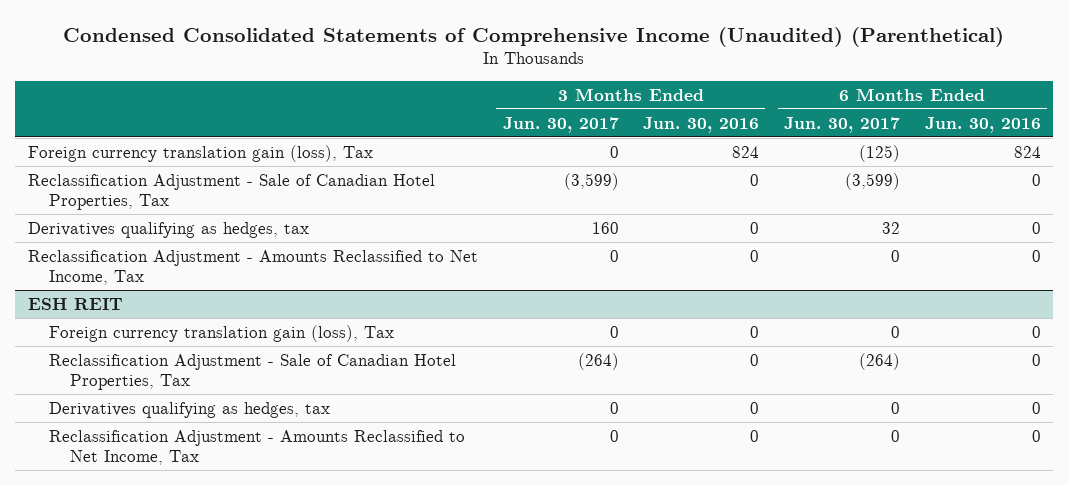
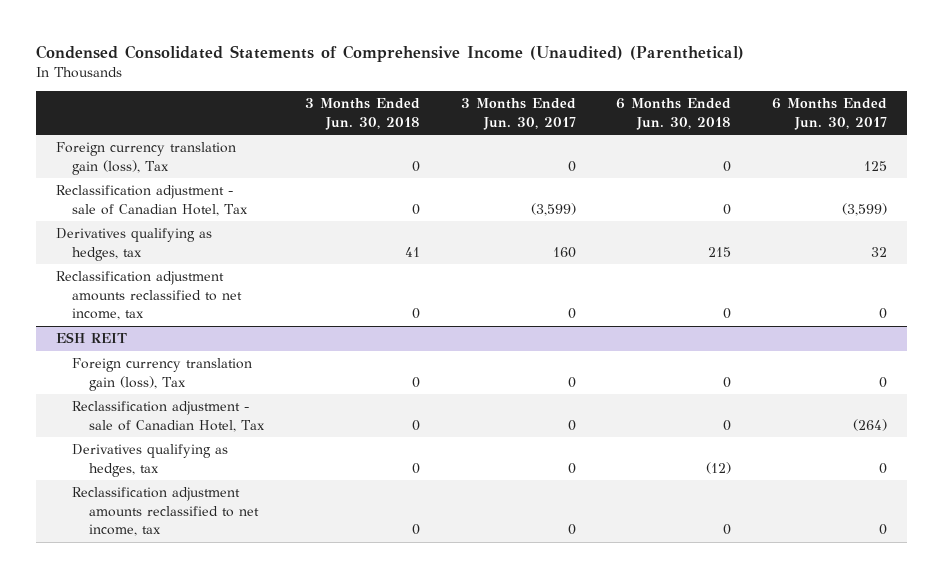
- | 3 Months Ended Jun. 30, 2017 | 3 Months Ended Jun. 30, 2016 | 6 Months Ended Jun. 30, 2017 | 6 Months Ended Jun. 30, 2016
+ | 3 Months Ended Jun. 30, 2018 | 3 Months Ended Jun. 30, 2017 | 6 Months Ended Jun. 30, 2018 | 6 Months Ended Jun. 30, 2017
- Foreign currency translation gain (loss), Tax | 0 | 824 | (125) | 824
- Reclassification Adjustment - Sale of Canadian Hotel Properties, Tax | (3,599) | 0 | (3,599) | 0
+ Foreign currency translation gain (loss), Tax | 0 | 0 | 0 | 125
+ Reclassification adjustment - sale of Canadian Hotel, Tax | 0 | (3,599) | 0 | (3,599)
- Reclassification Adjustment - Amounts Reclassified to Net Income, Tax | 0 | 0 | 0 | 0
+ Reclassification adjustment amounts reclassified to net income, tax | 0 | 0 | 0 | 0
@ ESH REIT
- Reclassification Adjustment - Sale of Canadian Hotel Properties, Tax | (264) | 0 | (264) | 0
+ Reclassification adjustment - sale of Canadian Hotel, Tax | 0 | 0 | 0 | (264)
- Reclassification Adjustment - Amounts Reclassified to Net Income, Tax | 0 | 0 | 0 | 0
+ Reclassification adjustment amounts reclassified to net income, tax | 0 | 0 | 0 | 0

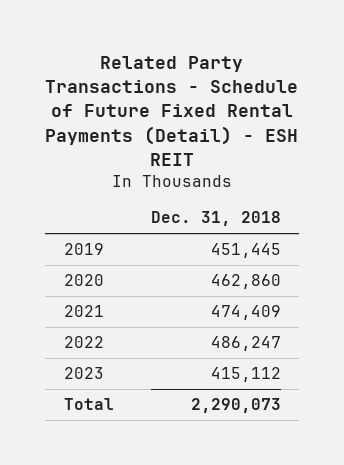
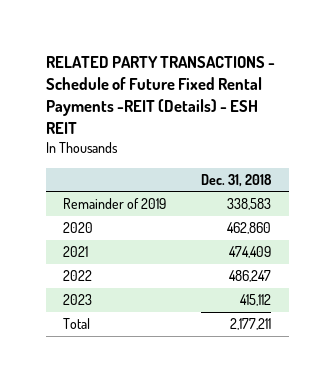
- Related Party Transactions - Schedule of Future Fixed Rental Payments (Detail) - ESH REIT
+ RELATED PARTY TRANSACTIONS - Schedule of Future Fixed Rental Payments -REIT (Details) - ESH REIT
- 2019 | 451,445
+ Remainder of 2019 | 338,583
- Total | 2,290,073
+ Total | 2,177,211

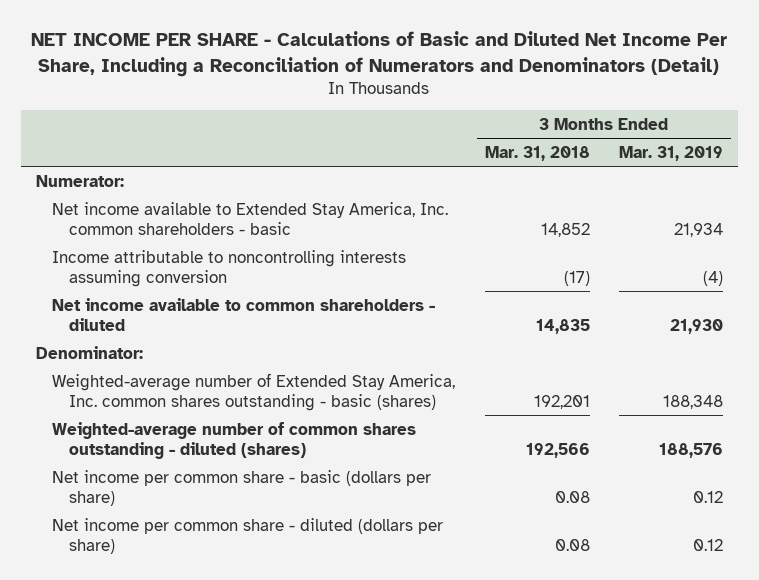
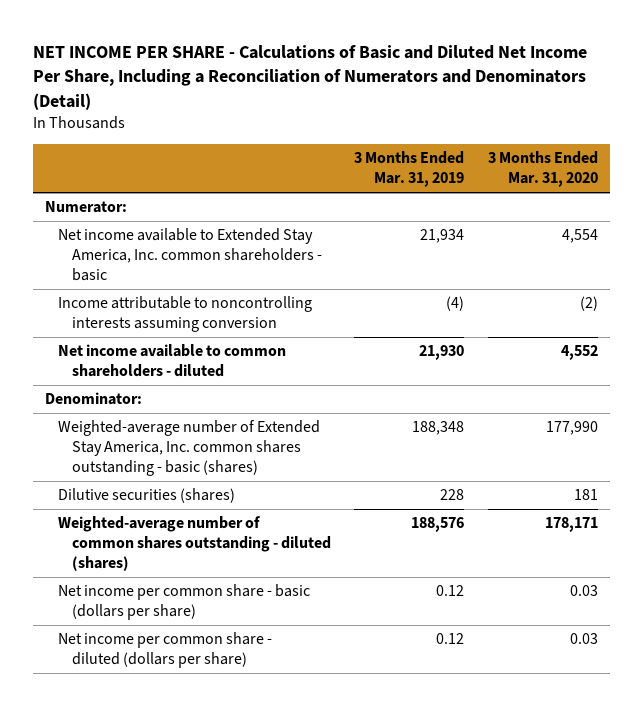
- | 3 Months Ended Mar. 31, 2018 | 3 Months Ended Mar. 31, 2019
+ | 3 Months Ended Mar. 31, 2019 | 3 Months Ended Mar. 31, 2020
+ Dilutive securities (shares) | 228 | 181

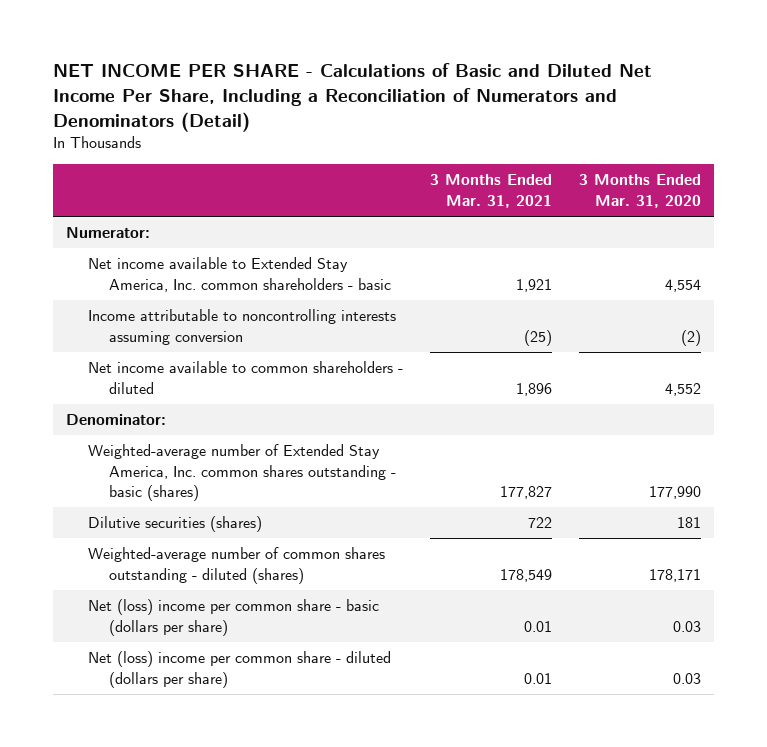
- | 3 Months Ended Mar. 31, 2019 | 3 Months Ended Mar. 31, 2020
+ | 3 Months Ended Mar. 31, 2021 | 3 Months Ended Mar. 31, 2020
- Net income per common share - basic (dollars per share) | 0.12 | 0.03
- Net income per common share - diluted (dollars per share) | 0.12 | 0.03
+ Net (loss) income per common share - basic (dollars per share) | 0.01 | 0.03
+ Net (loss) income per common share - diluted (dollars per share) | 0.01 | 0.03

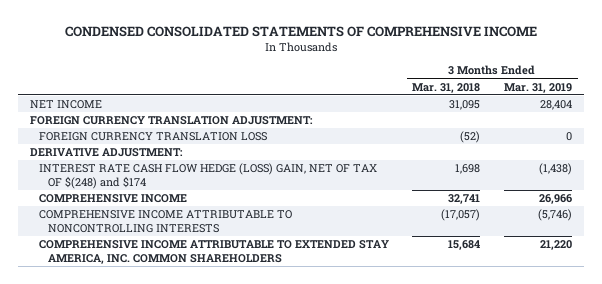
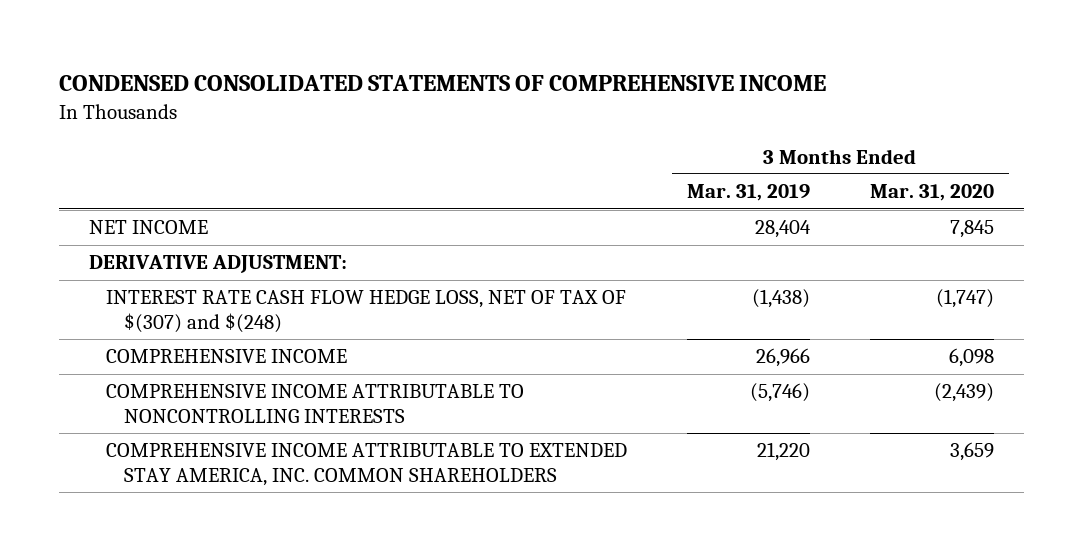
- | 3 Months Ended Mar. 31, 2018 | 3 Months Ended Mar. 31, 2019
+ | 3 Months Ended Mar. 31, 2019 | 3 Months Ended Mar. 31, 2020
- FOREIGN CURRENCY TRANSLATION ADJUSTMENT:
- FOREIGN CURRENCY TRANSLATION LOSS | (52) | 0
- INTEREST RATE CASH FLOW HEDGE (LOSS) GAIN, NET OF TAX OF $(248) and $174 | 1,698 | (1,438)
+ INTEREST RATE CASH FLOW HEDGE LOSS, NET OF TAX OF $(307) and $(248) | (1,438) | (1,747)

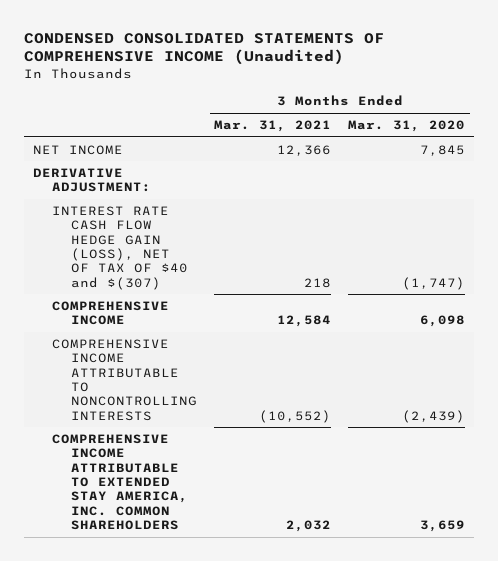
- CONDENSED CONSOLIDATED STATEMENTS OF COMPREHENSIVE INCOME
+ CONDENSED CONSOLIDATED STATEMENTS OF COMPREHENSIVE INCOME (Unaudited)
- | 3 Months Ended Mar. 31, 2019 | 3 Months Ended Mar. 31, 2020
+ | 3 Months Ended Mar. 31, 2021 | 3 Months Ended Mar. 31, 2020
- INTEREST RATE CASH FLOW HEDGE LOSS, NET OF TAX OF $(307) and $(248) | (1,438) | (1,747)
+ INTEREST RATE CASH FLOW HEDGE GAIN (LOSS), NET OF TAX OF $40 and $(307) | 218 | (1,747)

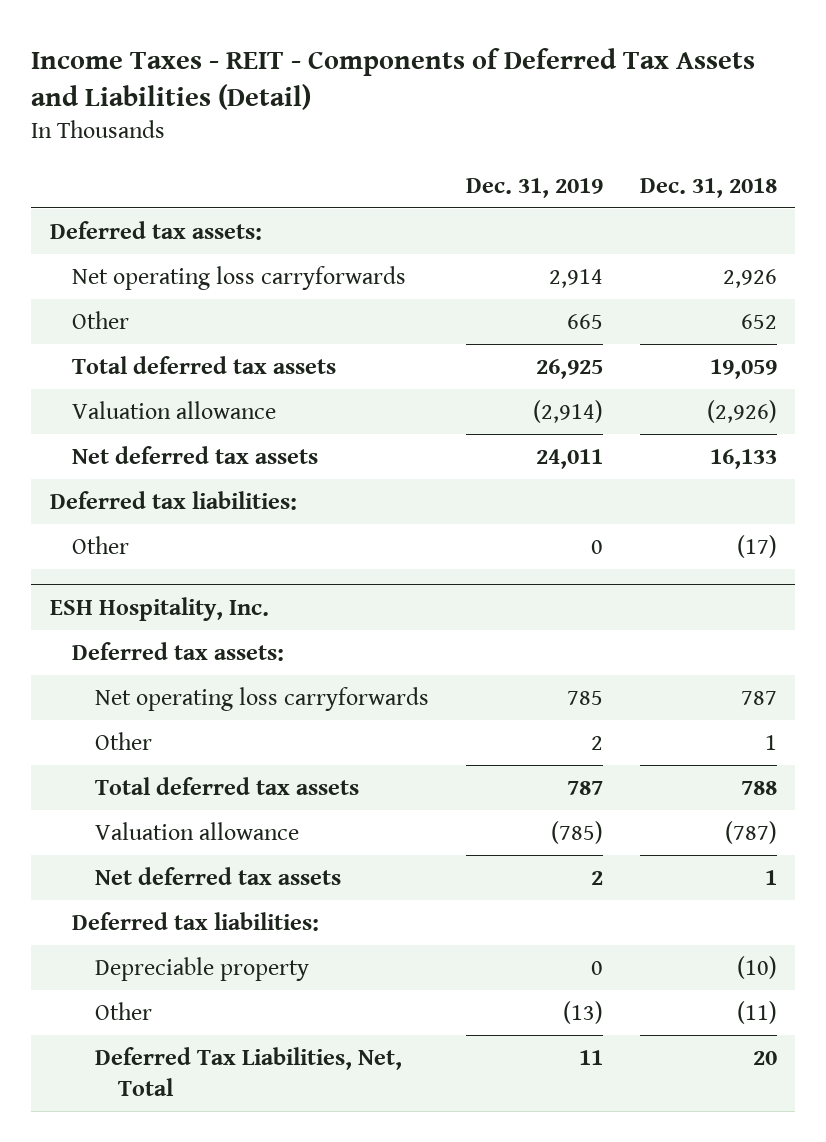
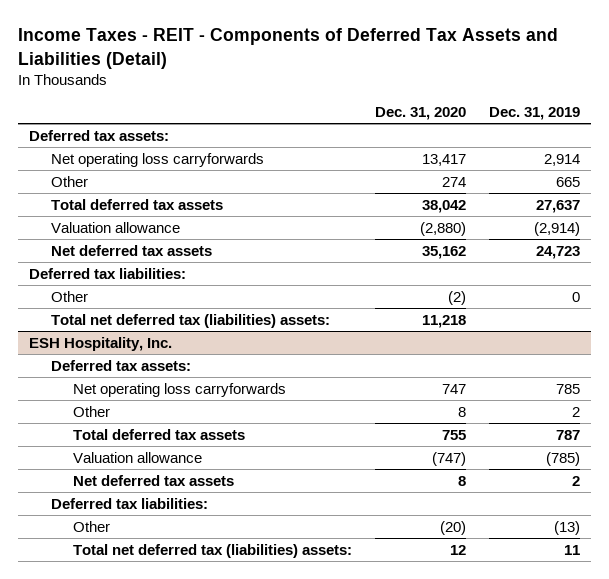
- | Dec. 31, 2019 | Dec. 31, 2018
+ | Dec. 31, 2020 | Dec. 31, 2019
- Total deferred tax assets | 26,925 | 19,059
+ Total deferred tax assets | 38,042 | 27,637
- Net deferred tax assets | 24,011 | 16,133
+ Net deferred tax assets | 35,162 | 24,723
+ Total net deferred tax (liabilities) assets: | 11,218 |
@ ESH Hospitality, Inc.
- Depreciable property | 0 | (10)
- Deferred Tax Liabilities, Net, Total | 11 | 20
+ Total net deferred tax (liabilities) assets: | 12 | 11

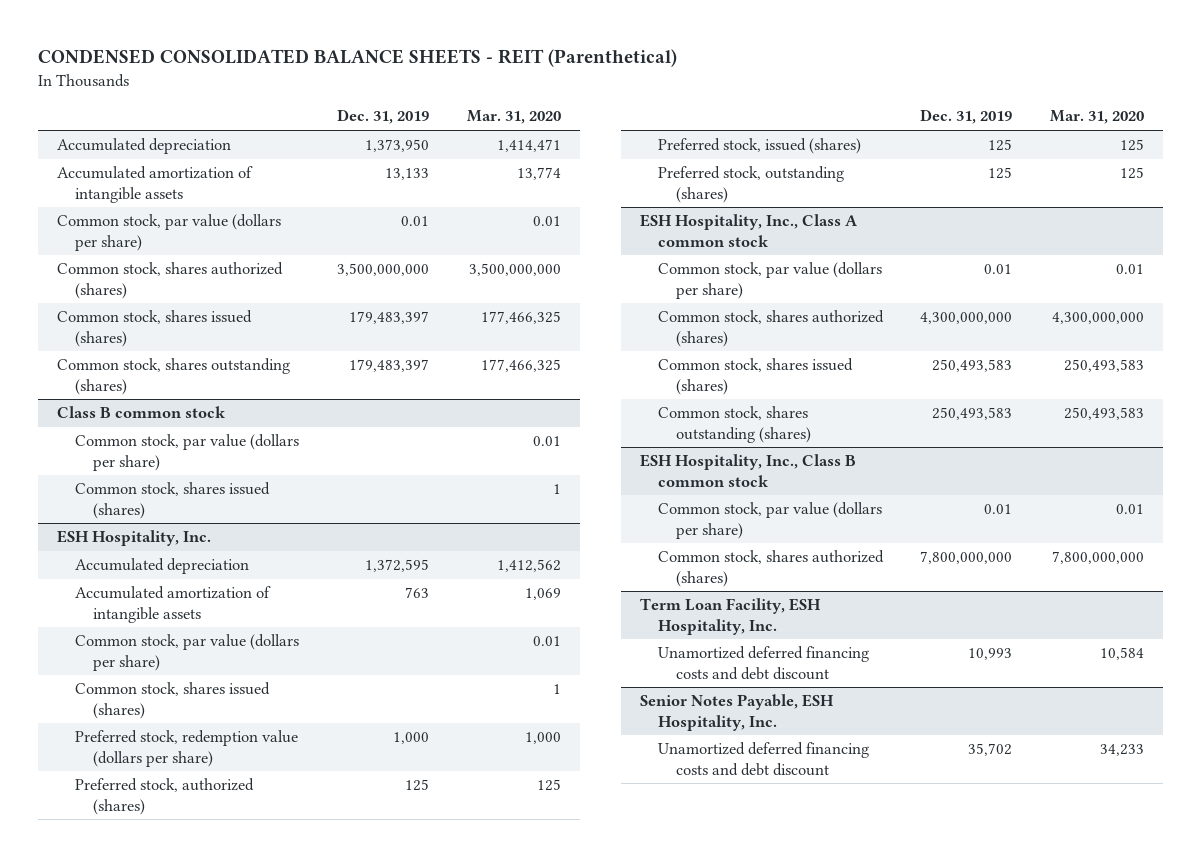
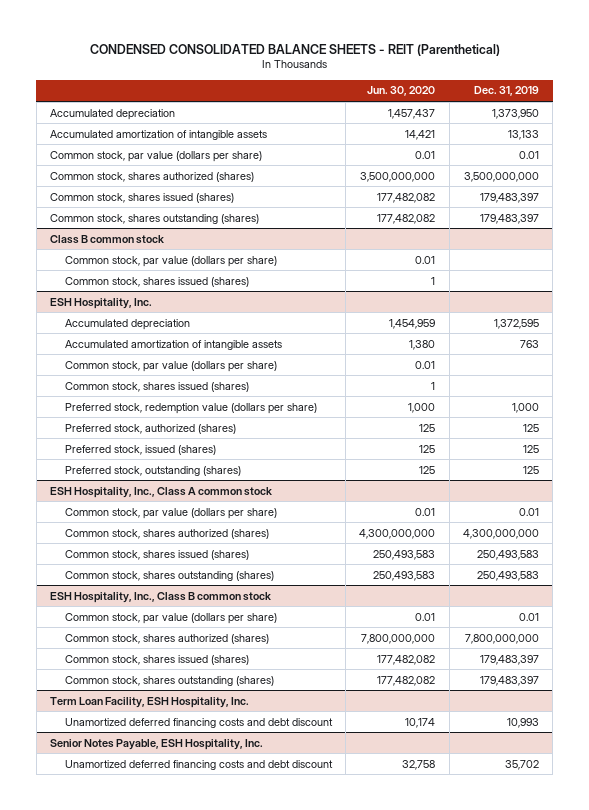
- | Dec. 31, 2019 | Mar. 31, 2020
+ | Jun. 30, 2020 | Dec. 31, 2019
@ ESH Hospitality, Inc., Class B common stock
+ Common stock, shares issued (shares) | 177,482,082 | 179,483,397
+ Common stock, shares outstanding (shares) | 177,482,082 | 179,483,397

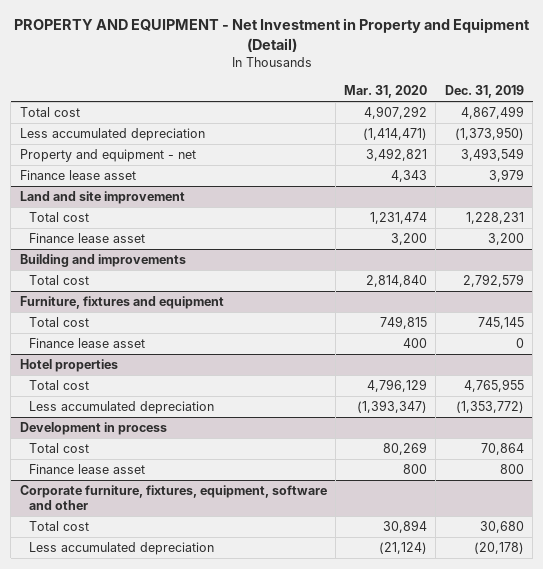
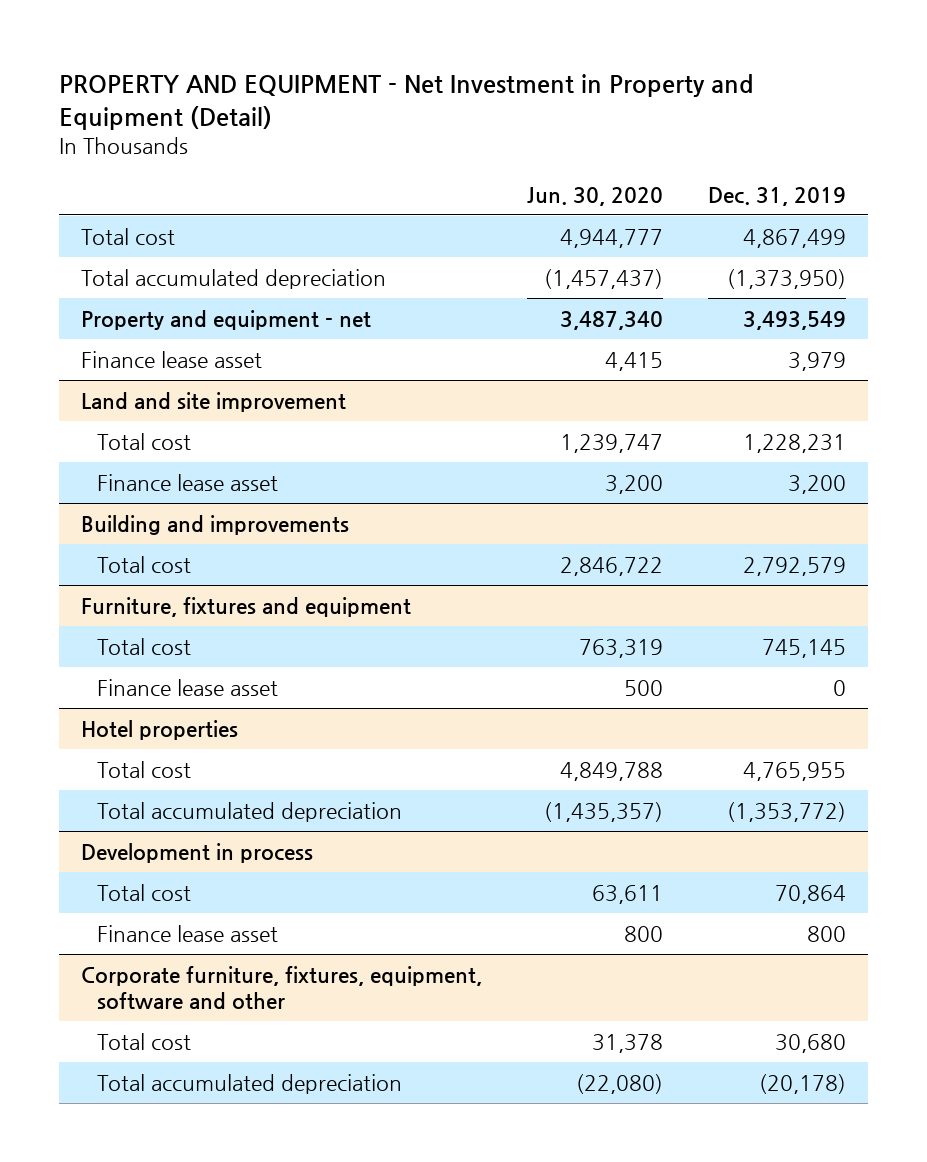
- | Mar. 31, 2020 | Dec. 31, 2019
+ | Jun. 30, 2020 | Dec. 31, 2019
- Less accumulated depreciation | (1,414,471) | (1,373,950)
+ Total accumulated depreciation | (1,457,437) | (1,373,950)
@ Hotel properties
- Less accumulated depreciation | (1,393,347) | (1,353,772)
+ Total accumulated depreciation | (1,435,357) | (1,353,772)
@ Corporate furniture, fixtures, equipment, software and other
- Less accumulated depreciation | (21,124) | (20,178)
+ Total accumulated depreciation | (22,080) | (20,178)

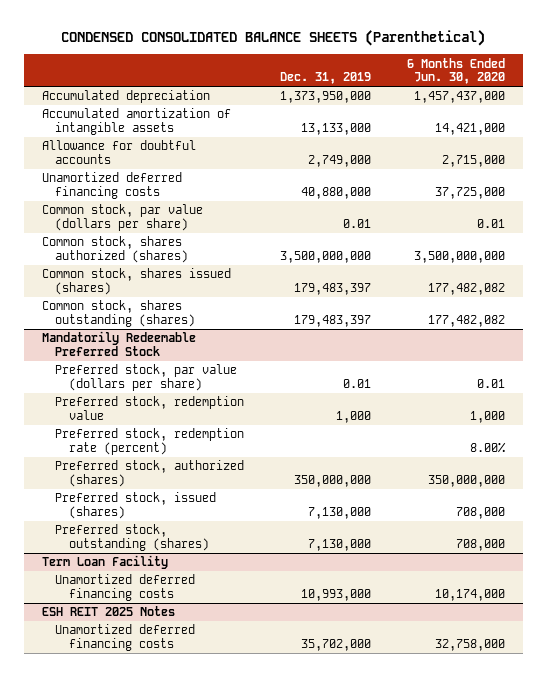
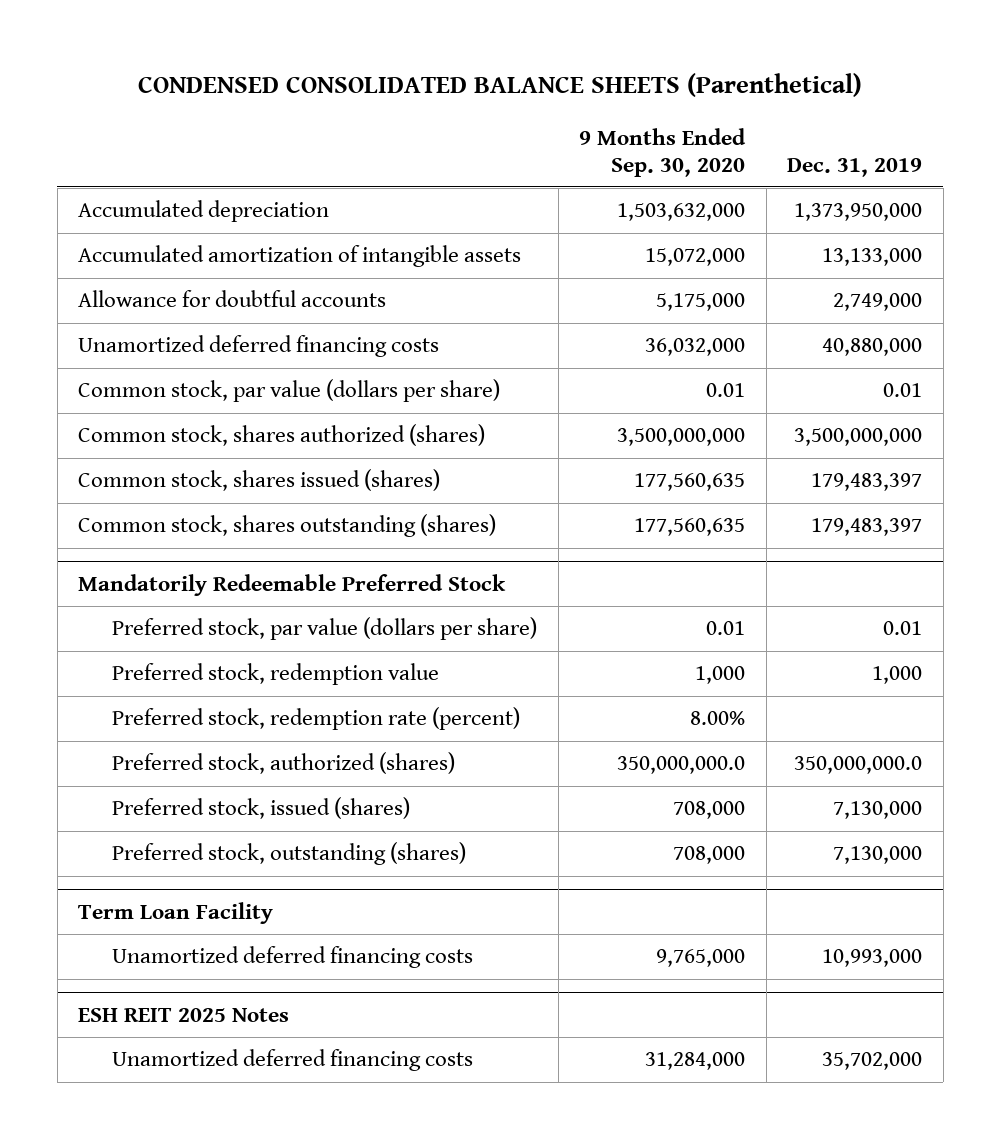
- | Dec. 31, 2019 | 6 Months Ended Jun. 30, 2020
+ | 9 Months Ended Sep. 30, 2020 | Dec. 31, 2019
@ Mandatorily Redeemable Preferred Stock
- Preferred stock, authorized (shares) | 350,000,000 | 350,000,000
+ Preferred stock, authorized (shares) | 350,000,000.0 | 350,000,000.0

